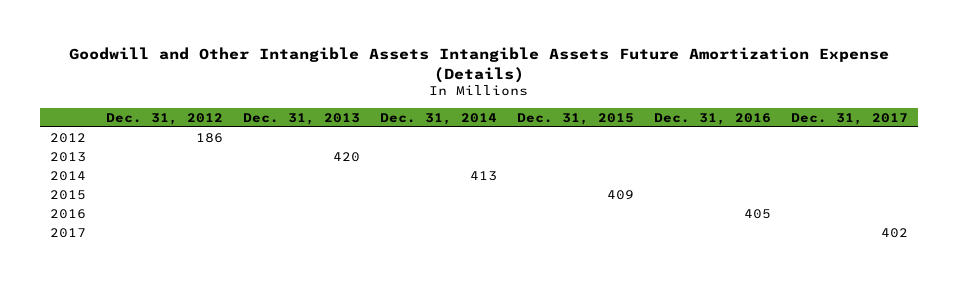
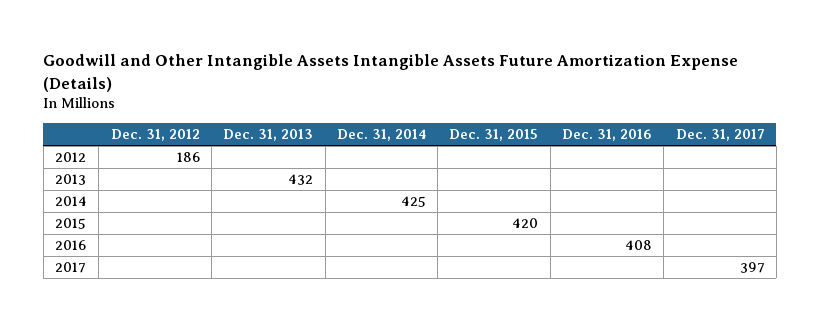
- 2013 | | 420 | | | |
- 2014 | | | 413 | | |
- 2015 | | | | 409 | |
- 2016 | | | | | 405 |
- 2017 | | | | | | 402
+ 2013 | | 432 | | | |
+ 2014 | | | 425 | | |
+ 2015 | | | | 420 | |
+ 2016 | | | | | 408 |
+ 2017 | | | | | | 397

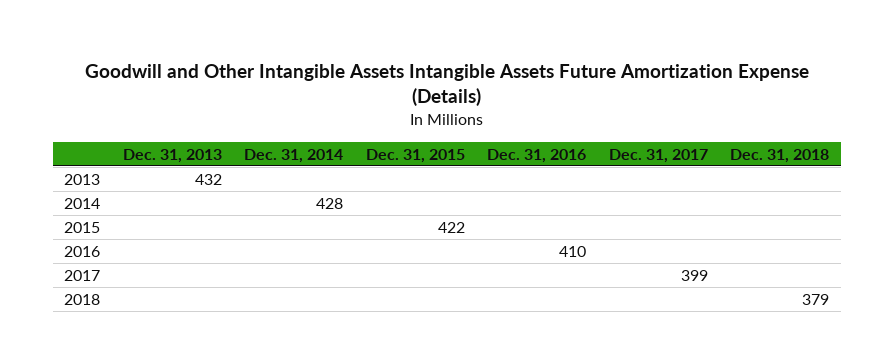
- | Dec. 31, 2012 | Dec. 31, 2013 | Dec. 31, 2014 | Dec. 31, 2015 | Dec. 31, 2016 | Dec. 31, 2017
+ | Dec. 31, 2013 | Dec. 31, 2014 | Dec. 31, 2015 | Dec. 31, 2016 | Dec. 31, 2017 | Dec. 31, 2018
- 2012 | 186 | | | | |
- 2014 | | | 425 | | |
- 2015 | | | | 420 | |
- 2016 | | | | | 408 |
- 2017 | | | | | | 397
+ 2014 | | 428 | | | |
+ 2015 | | | 422 | | |
+ 2016 | | | | 410 | |
+ 2017 | | | | | 399 |
+ 2018 | | | | | | 379

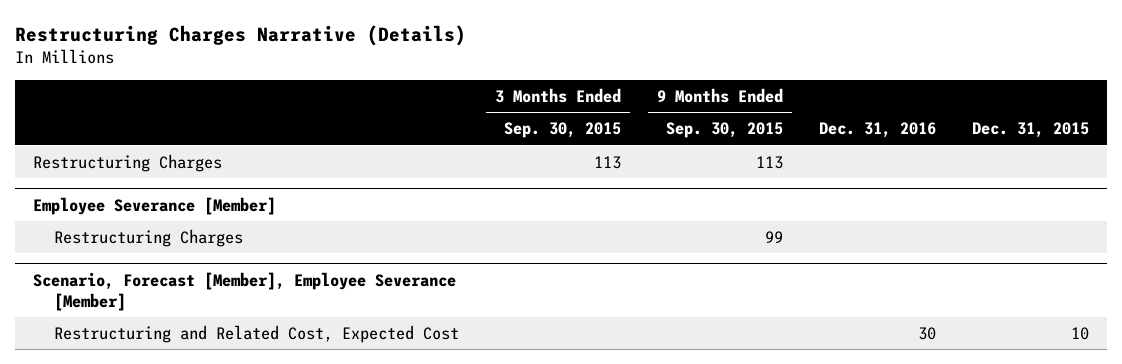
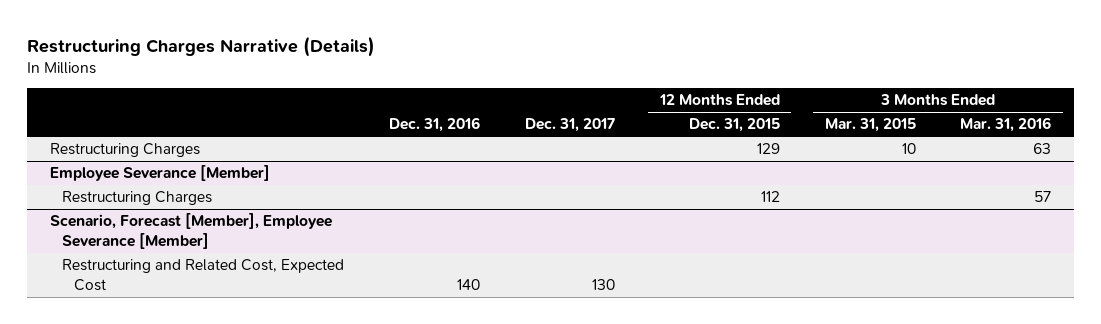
- | 3 Months Ended Sep. 30, 2015 | 9 Months Ended Sep. 30, 2015 | Dec. 31, 2016 | Dec. 31, 2015
+ | Dec. 31, 2016 | Dec. 31, 2017 | 12 Months Ended Dec. 31, 2015 | 3 Months Ended Mar. 31, 2015 | 3 Months Ended Mar. 31, 2016
@ Scenario, Forecast [Member], Employee Severance [Member]
- Restructuring and Related Cost, Expected Cost | | | 30 | 10
+ Restructuring and Related Cost, Expected Cost | 140 | 130 | | |

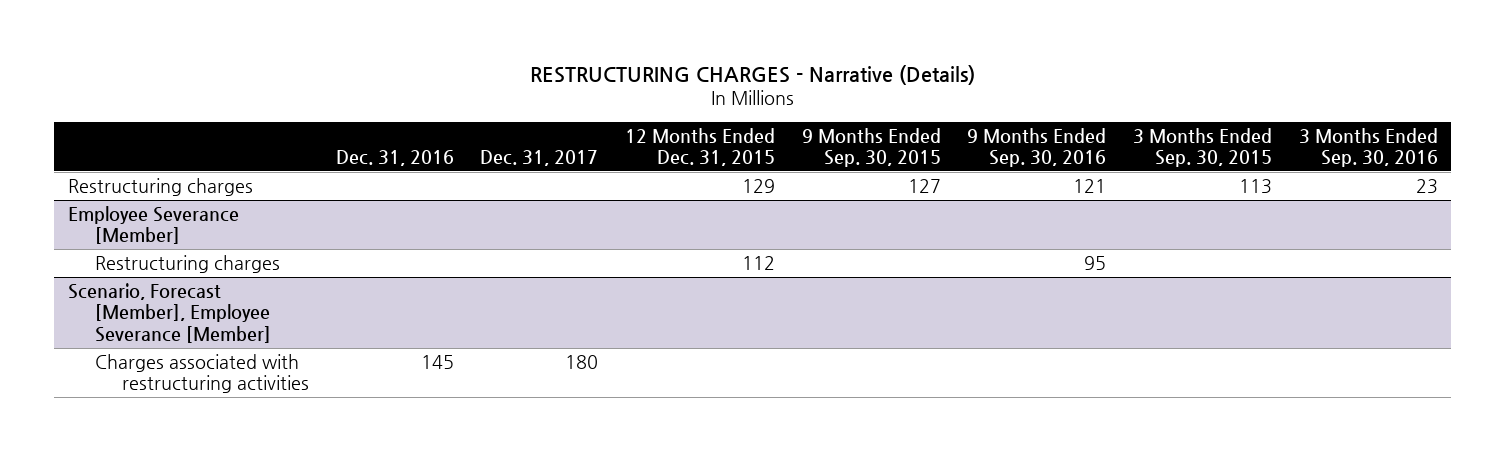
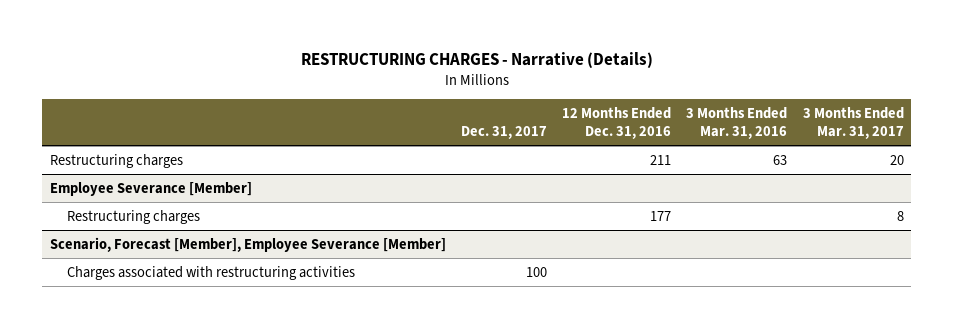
- | Dec. 31, 2016 | Dec. 31, 2017 | 12 Months Ended Dec. 31, 2015 | 9 Months Ended Sep. 30, 2015 | 9 Months Ended Sep. 30, 2016 | 3 Months Ended Sep. 30, 2015 | 3 Months Ended Sep. 30, 2016
+ | Dec. 31, 2017 | 12 Months Ended Dec. 31, 2016 | 3 Months Ended Mar. 31, 2016 | 3 Months Ended Mar. 31, 2017
@ Scenario, Forecast [Member], Employee Severance [Member]
- Charges associated with restructuring activities | 145 | 180 | | | | |
+ Charges associated with restructuring activities | 100 | | |

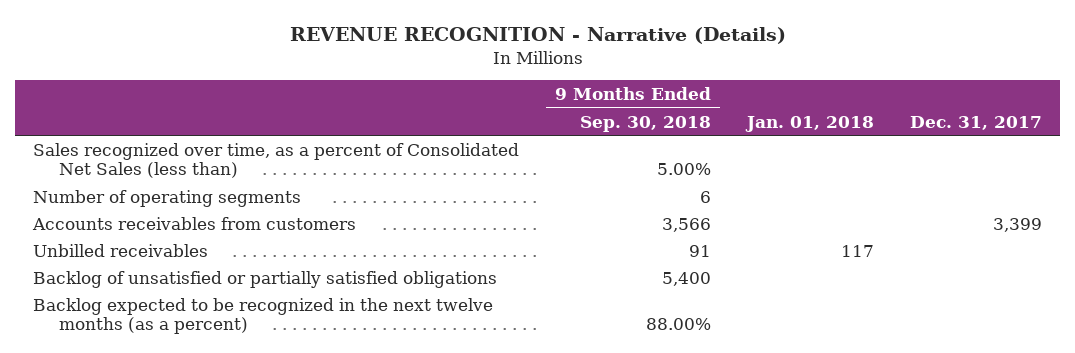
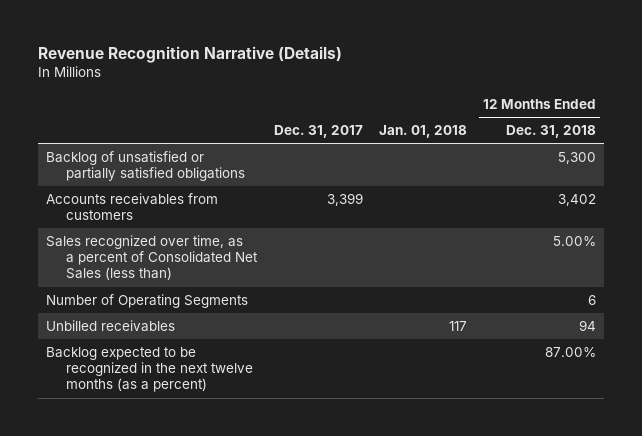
- REVENUE RECOGNITION - Narrative (Details)
+ Revenue Recognition Narrative (Details)
- | 9 Months Ended Sep. 30, 2018 | Jan. 01, 2018 | Dec. 31, 2017
+ | Dec. 31, 2017 | Jan. 01, 2018 | 12 Months Ended Dec. 31, 2018
- Number of operating segments | 6 | |
moved up: Backlog of unsatisfied or partially satisfied obligations | | | 5,300
moved down: Sales recognized over time, as a percent of Consolidated Net Sales (less than) | | | 5.00%
+ Number of Operating Segments | | | 6

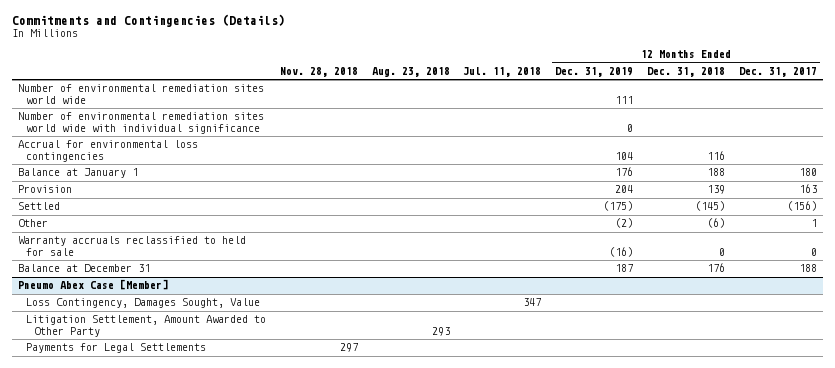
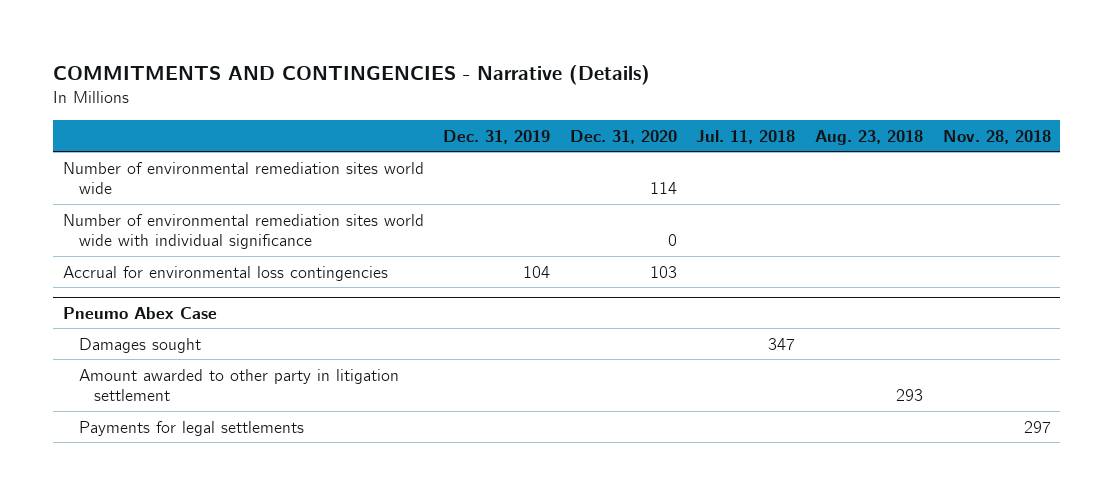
- Commitments and Contingencies (Details)
+ COMMITMENTS AND CONTINGENCIES - Narrative (Details)
- | Nov. 28, 2018 | Aug. 23, 2018 | Jul. 11, 2018 | 12 Months Ended Dec. 31, 2019 | 12 Months Ended Dec. 31, 2018 | 12 Months Ended Dec. 31, 2017
+ | Dec. 31, 2019 | Dec. 31, 2020 | Jul. 11, 2018 | Aug. 23, 2018 | Nov. 28, 2018
- Balance at January 1 | | | | 176 | 188 | 180
- Provision | | | | 204 | 139 | 163
- Settled | | | | (175) | (145) | (156)
- Other | | | | (2) | (6) | 1
- Warranty accruals reclassified to held for sale | | | | (16) | 0 | 0
- Balance at December 31 | | | | 187 | 176 | 188
- Pneumo Abex Case [Member]
- Loss Contingency, Damages Sought, Value | | | 347 | | |
- Litigation Settlement, Amount Awarded to Other Party | | 293 | | | |
- Payments for Legal Settlements | 297 | | | | |
+ Pneumo Abex Case
+ Damages sought | | | 347 | |
+ Amount awarded to other party in litigation settlement | | | | 293 |
+ Payments for legal settlements | | | | | 297

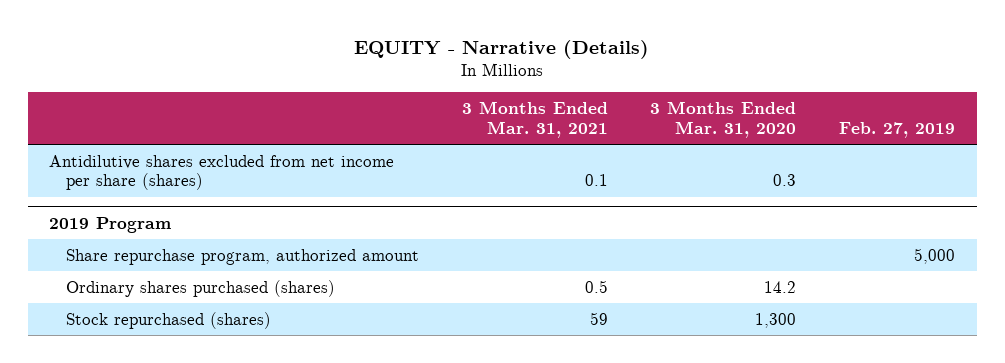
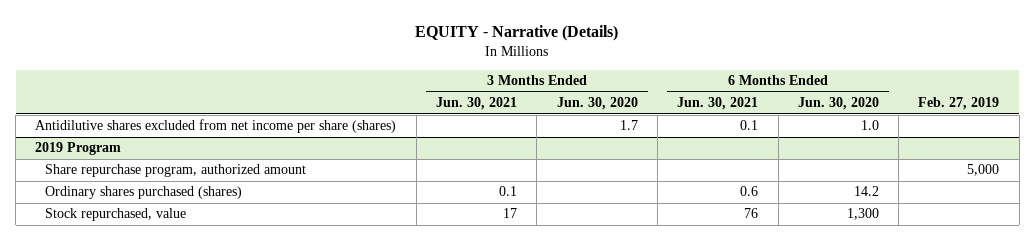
- | 3 Months Ended Mar. 31, 2021 | 3 Months Ended Mar. 31, 2020 | Feb. 27, 2019
+ | 3 Months Ended Jun. 30, 2021 | 3 Months Ended Jun. 30, 2020 | 6 Months Ended Jun. 30, 2021 | 6 Months Ended Jun. 30, 2020 | Feb. 27, 2019
@ 2019 Program
- Stock repurchased (shares) | 59 | 1,300 |
+ Stock repurchased, value | 17 | | 76 | 1,300 |

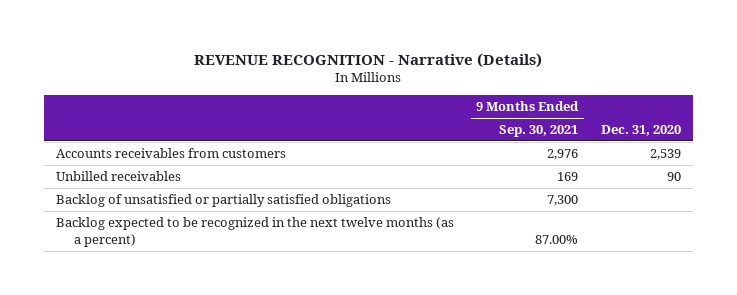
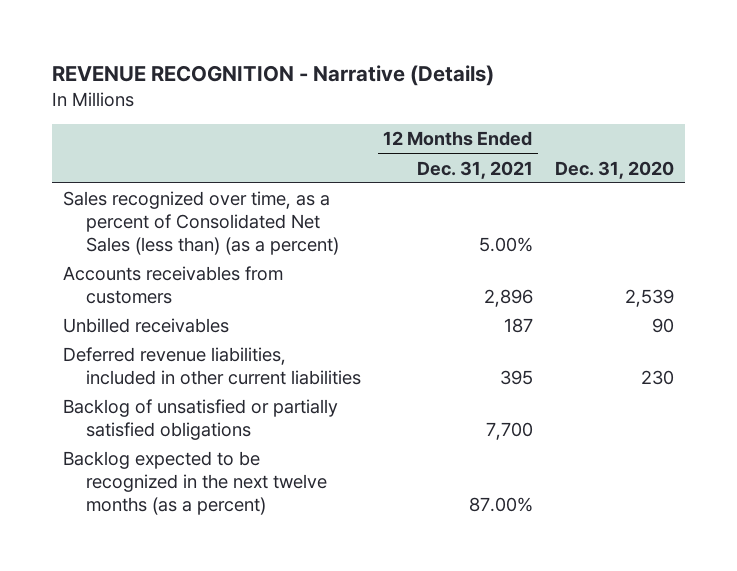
- | 9 Months Ended Sep. 30, 2021 | Dec. 31, 2020
+ | 12 Months Ended Dec. 31, 2021 | Dec. 31, 2020
+ Sales recognized over time, as a percent of Consolidated Net Sales (less than) (as a percent) | 5.00% |
+ Deferred revenue liabilities, included in other current liabilities | 395 | 230

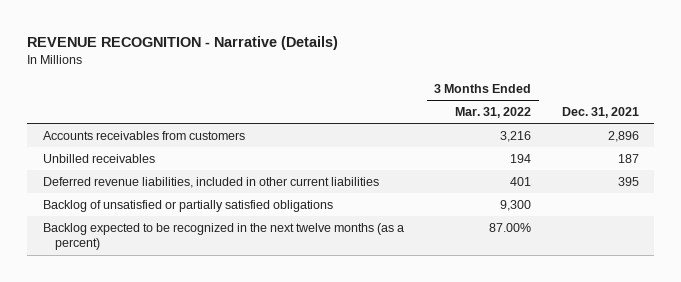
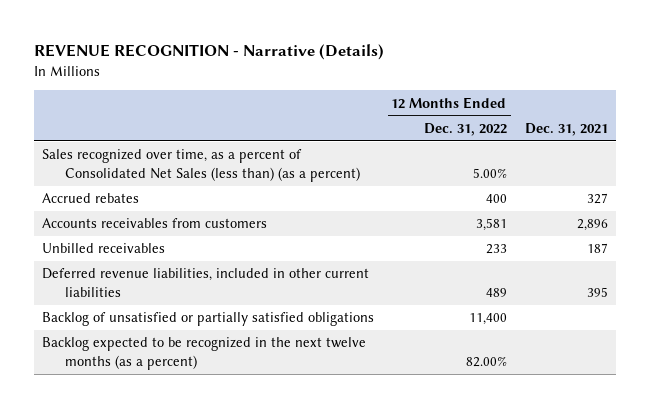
- | 3 Months Ended Mar. 31, 2022 | Dec. 31, 2021
+ | 12 Months Ended Dec. 31, 2022 | Dec. 31, 2021
+ Sales recognized over time, as a percent of Consolidated Net Sales (less than) (as a percent) | 5.00% |
+ Accrued rebates | 400 | 327

